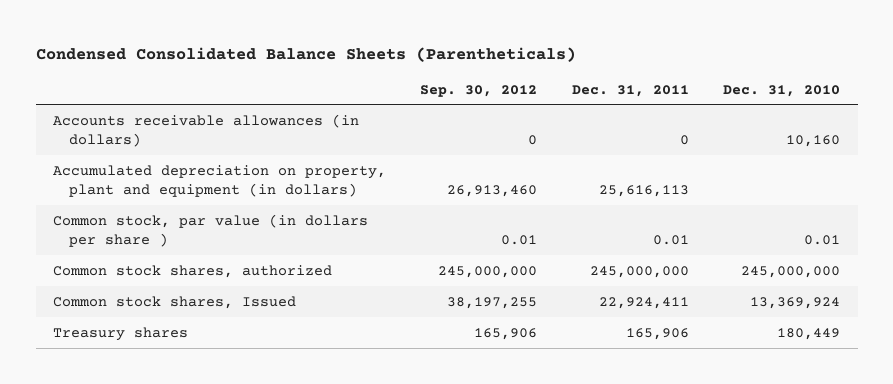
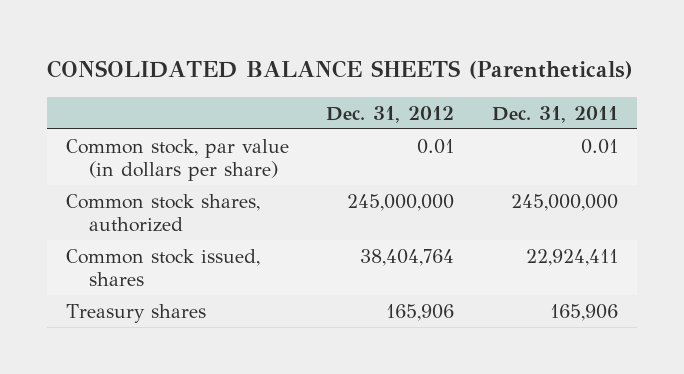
- Condensed Consolidated Balance Sheets (Parentheticals)
+ CONSOLIDATED BALANCE SHEETS (Parentheticals)
- | Sep. 30, 2012 | Dec. 31, 2011 | Dec. 31, 2010
+ | Dec. 31, 2012 | Dec. 31, 2011
- Accounts receivable allowances (in dollars) | 0 | 0 | 10,160
- Accumulated depreciation on property, plant and equipment (in dollars) | 26,913,460 | 25,616,113 |
- Common stock, par value (in dollars per share ) | 0.01 | 0.01 | 0.01
+ Common stock, par value (in dollars per share) | 0.01 | 0.01
- Common stock shares, Issued | 38,197,255 | 22,924,411 | 13,369,924
+ Common stock issued, shares | 38,404,764 | 22,924,411

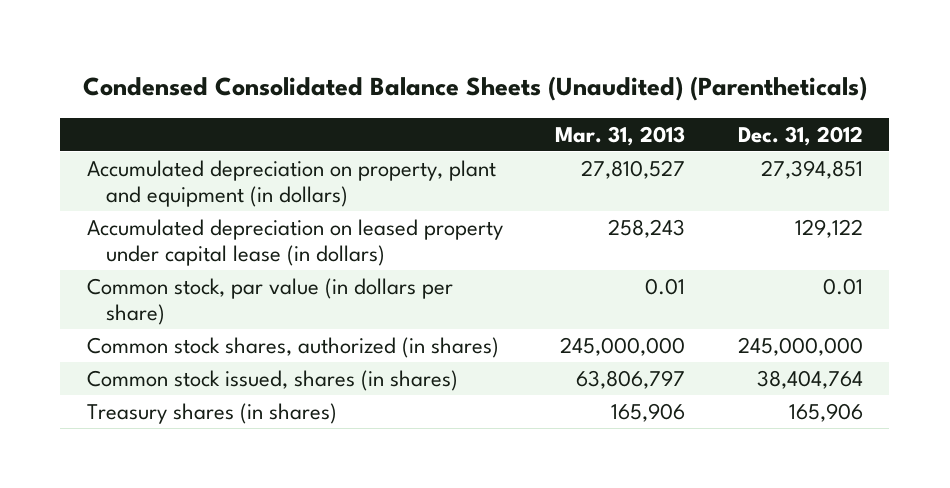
- CONSOLIDATED BALANCE SHEETS (Parentheticals)
+ Condensed Consolidated Balance Sheets (Unaudited) (Parentheticals)
- | Dec. 31, 2012 | Dec. 31, 2011
+ | Mar. 31, 2013 | Dec. 31, 2012
+ Accumulated depreciation on property, plant and equipment (in dollars) | 27,810,527 | 27,394,851
+ Accumulated depreciation on leased property under capital lease (in dollars) | 258,243 | 129,122
- Common stock shares, authorized | 245,000,000 | 245,000,000
- Common stock issued, shares | 38,404,764 | 22,924,411
- Treasury shares | 165,906 | 165,906
+ Common stock shares, authorized (in shares) | 245,000,000 | 245,000,000
+ Common stock issued, shares (in shares) | 63,806,797 | 38,404,764
+ Treasury shares (in shares) | 165,906 | 165,906

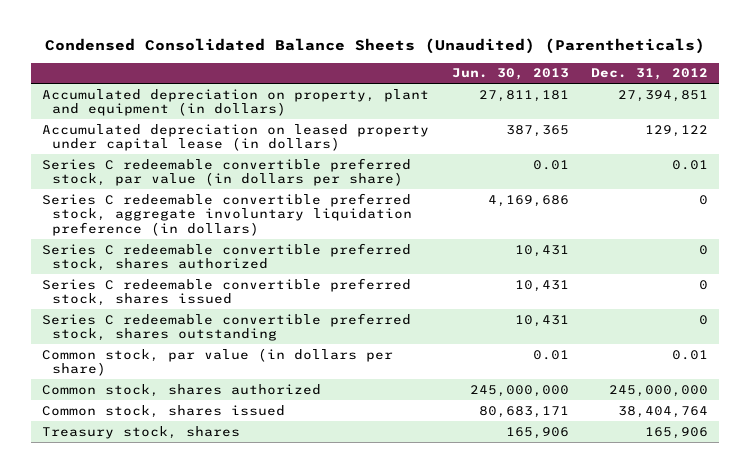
- | Mar. 31, 2013 | Dec. 31, 2012
+ | Jun. 30, 2013 | Dec. 31, 2012
+ Series C redeemable convertible preferred stock, par value (in dollars per share) | 0.01 | 0.01
+ Series C redeemable convertible preferred stock, aggregate involuntary liquidation preference (in dollars) | 4,169,686 | 0
+ Series C redeemable convertible preferred stock, shares authorized | 10,431 | 0
+ Series C redeemable convertible preferred stock, shares issued | 10,431 | 0
+ Series C redeemable convertible preferred stock, shares outstanding | 10,431 | 0
- Common stock shares, authorized (in shares) | 245,000,000 | 245,000,000
- Common stock issued, shares (in shares) | 63,806,797 | 38,404,764
- Treasury shares (in shares) | 165,906 | 165,906
+ Common stock, shares authorized | 245,000,000 | 245,000,000
+ Common stock, shares issued | 80,683,171 | 38,404,764
+ Treasury stock, shares | 165,906 | 165,906

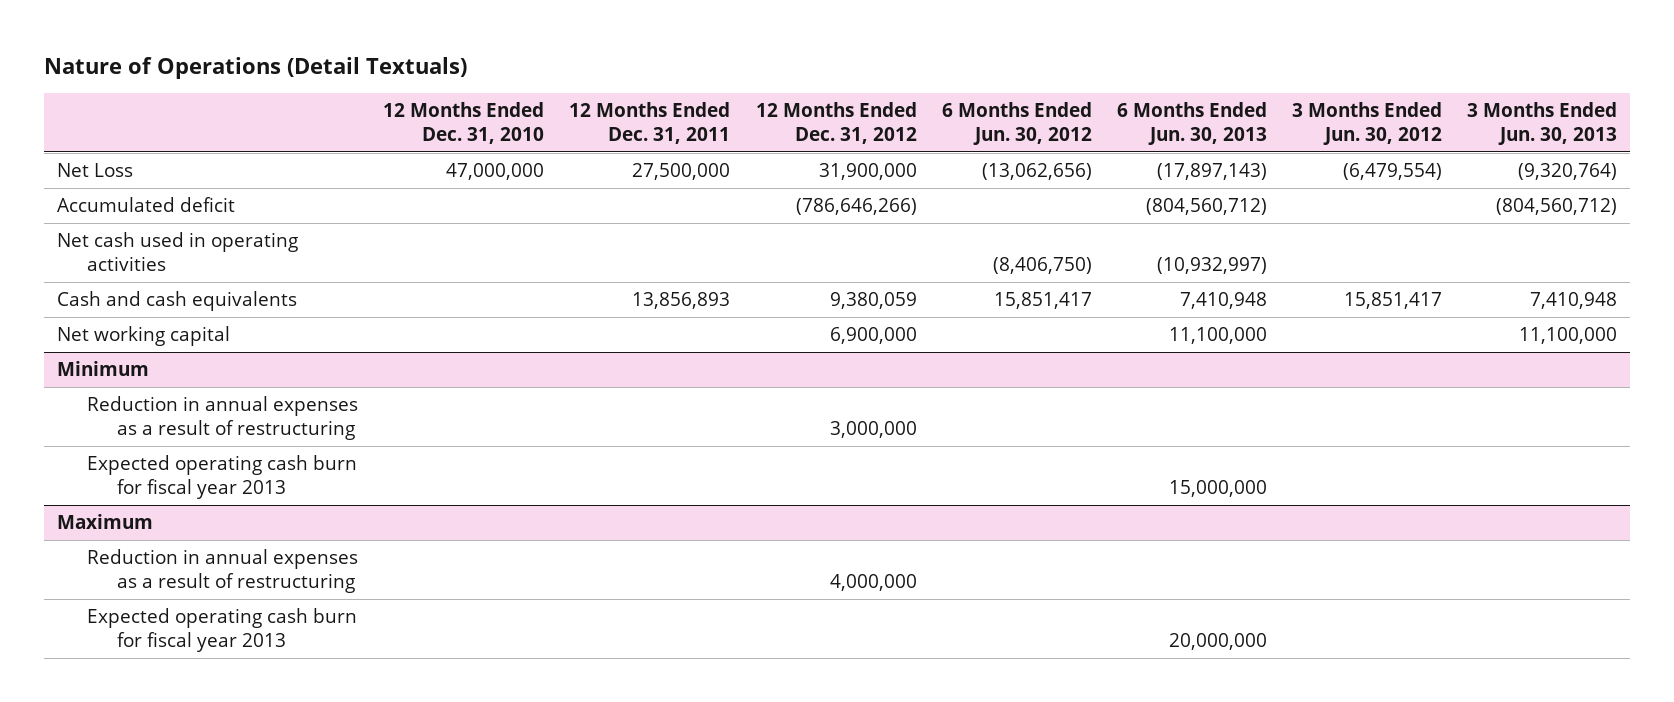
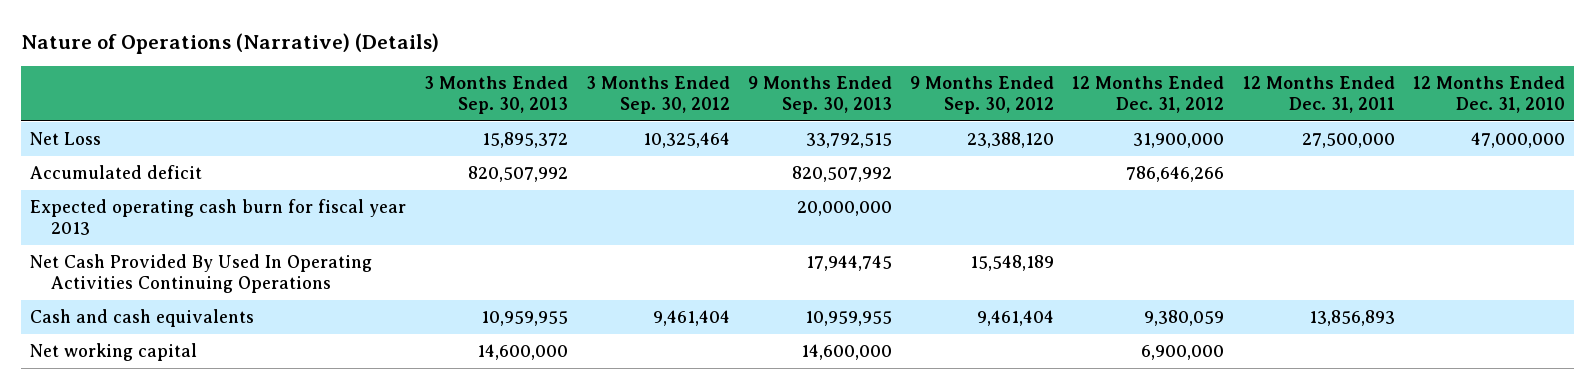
- Nature of Operations (Detail Textuals)
+ Nature of Operations (Narrative) (Details)
- | 12 Months Ended Dec. 31, 2010 | 12 Months Ended Dec. 31, 2011 | 12 Months Ended Dec. 31, 2012 | 6 Months Ended Jun. 30, 2012 | 6 Months Ended Jun. 30, 2013 | 3 Months Ended Jun. 30, 2012 | 3 Months Ended Jun. 30, 2013
+ | 3 Months Ended Sep. 30, 2013 | 3 Months Ended Sep. 30, 2012 | 9 Months Ended Sep. 30, 2013 | 9 Months Ended Sep. 30, 2012 | 12 Months Ended Dec. 31, 2012 | 12 Months Ended Dec. 31, 2011 | 12 Months Ended Dec. 31, 2010
- Accumulated deficit | | | (786,646,266) | | (804,560,712) | | (804,560,712)
- Net cash used in operating activities | | | | (8,406,750) | (10,932,997) | |
+ Accumulated deficit | 820,507,992 | | 820,507,992 | | 786,646,266 | |
+ Expected operating cash burn for fiscal year 2013 | | | 20,000,000 | | | |
+ Net Cash Provided By Used In Operating Activities Continuing Operations | | | 17,944,745 | 15,548,189 | | |
- Minimum
- Reduction in annual expenses as a result of restructuring | | | 3,000,000 | | | |
- Expected operating cash burn for fiscal year 2013 | | | | | 15,000,000 | |
- Maximum
- Reduction in annual expenses as a result of restructuring | | | 4,000,000 | | | |
- Expected operating cash burn for fiscal year 2013 | | | | | 20,000,000 | |

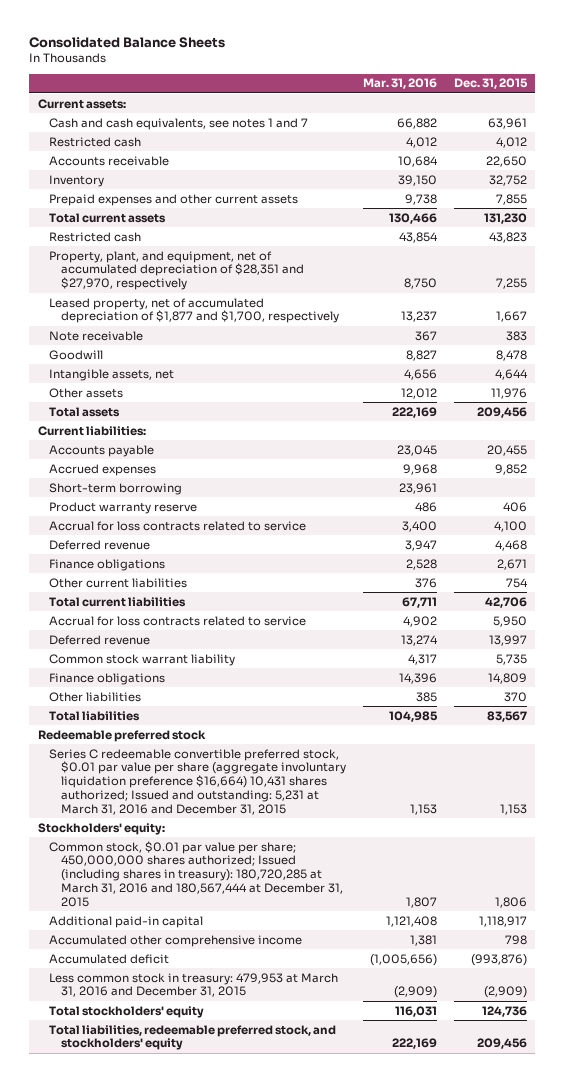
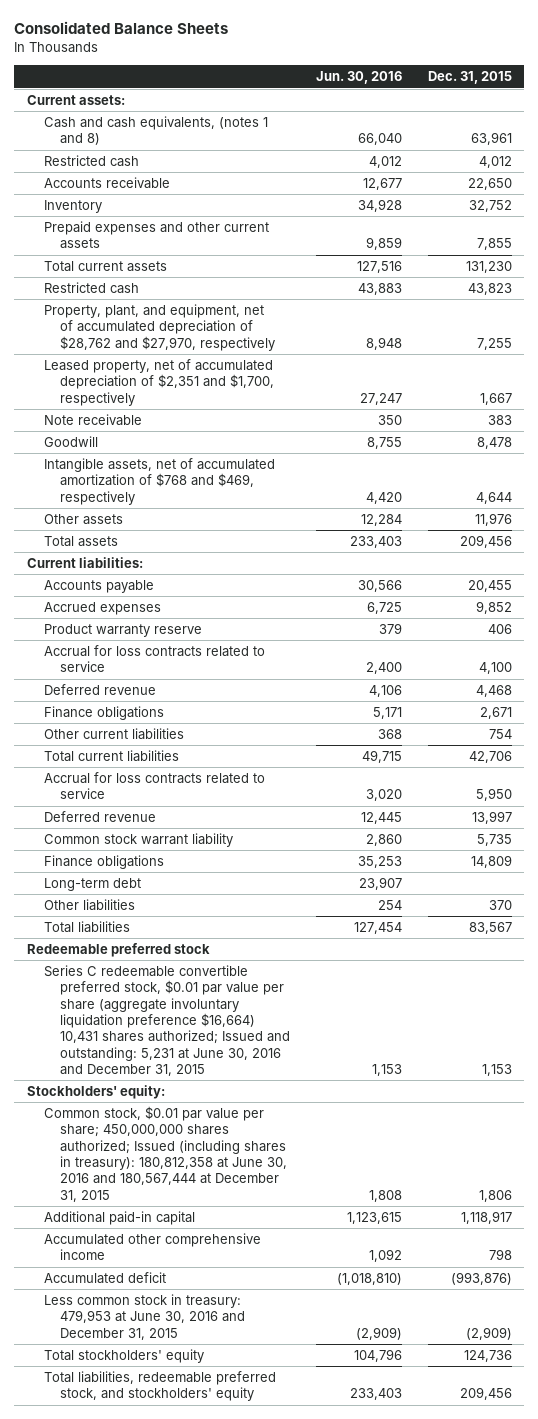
- | Mar. 31, 2016 | Dec. 31, 2015
+ | Jun. 30, 2016 | Dec. 31, 2015
- Cash and cash equivalents, see notes 1 and 7 | 66,882 | 63,961
+ Cash and cash equivalents, (notes 1 and 8) | 66,040 | 63,961
- Property, plant, and equipment, net of accumulated depreciation of $28,351 and $27,970, respectively | 8,750 | 7,255
- Leased property, net of accumulated depreciation of $1,877 and $1,700, respectively | 13,237 | 1,667
+ Property, plant, and equipment, net of accumulated depreciation of $28,762 and $27,970, respectively | 8,948 | 7,255
+ Leased property, net of accumulated depreciation of $2,351 and $1,700, respectively | 27,247 | 1,667
- Intangible assets, net | 4,656 | 4,644
+ Intangible assets, net of accumulated amortization of $768 and $469, respectively | 4,420 | 4,644
- Short-term borrowing | 23,961 |
+ Long-term debt | 23,907 |
- Series C redeemable convertible preferred stock, $0.01 par value per share (aggregate involuntary liquidation preference $16,664) 10,431 shares authorized; Issued and outstanding: 5,231 at March 31, 2016 and December 31, 2015 | 1,153 | 1,153
+ Series C redeemable convertible preferred stock, $0.01 par value per share (aggregate involuntary liquidation preference $16,664) 10,431 shares authorized; Issued and outstanding: 5,231 at June 30, 2016 and December 31, 2015 | 1,153 | 1,153
- Common stock, $0.01 par value per share; 450,000,000 shares authorized; Issued (including shares in treasury): 180,720,285 at March 31, 2016 and 180,567,444 at December 31, 2015 | 1,807 | 1,806
+ Common stock, $0.01 par value per share; 450,000,000 shares authorized; Issued (including shares in treasury): 180,812,358 at June 30, 2016 and 180,567,444 at December 31, 2015 | 1,808 | 1,806
- Less common stock in treasury: 479,953 at March 31, 2016 and December 31, 2015 | (2,909) | (2,909)
+ Less common stock in treasury: 479,953 at June 30, 2016 and December 31, 2015 | (2,909) | (2,909)

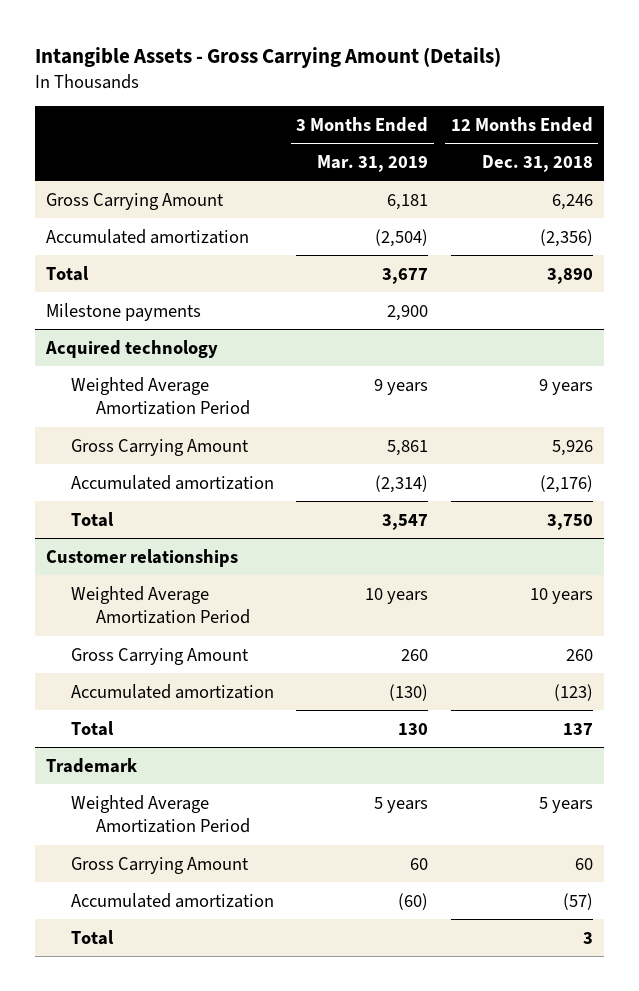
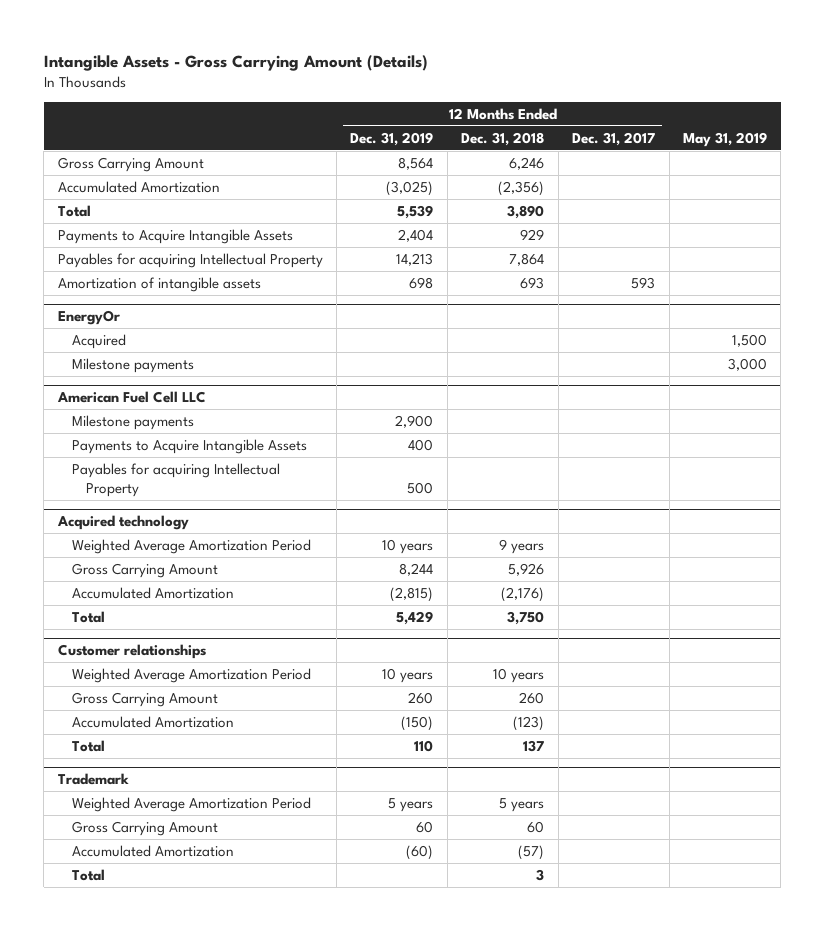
- | 3 Months Ended Mar. 31, 2019 | 12 Months Ended Dec. 31, 2018
+ | 12 Months Ended Dec. 31, 2019 | 12 Months Ended Dec. 31, 2018 | 12 Months Ended Dec. 31, 2017 | May 31, 2019
- Accumulated amortization | (2,504) | (2,356)
+ Accumulated Amortization | (3,025) | (2,356) | |
+ Payments to Acquire Intangible Assets | 2,404 | 929 | |
+ Payables for acquiring Intellectual Property | 14,213 | 7,864 | |
+ Amortization of intangible assets | 698 | 693 | 593 |
+ EnergyOr
+ Acquired | | | | 1,500
+ American Fuel Cell LLC
+ Milestone payments | 2,900 | | |
+ Payments to Acquire Intangible Assets | 400 | | |
+ Payables for acquiring Intellectual Property | 500 | | |
@ Acquired technology
- Accumulated amortization | (2,314) | (2,176)
+ Accumulated Amortization | (2,815) | (2,176) | |
@ Customer relationships
- Accumulated amortization | (130) | (123)
+ Accumulated Amortization | (150) | (123) | |
@ Trademark
- Accumulated amortization | (60) | (57)
+ Accumulated Amortization | (60) | (57) | |

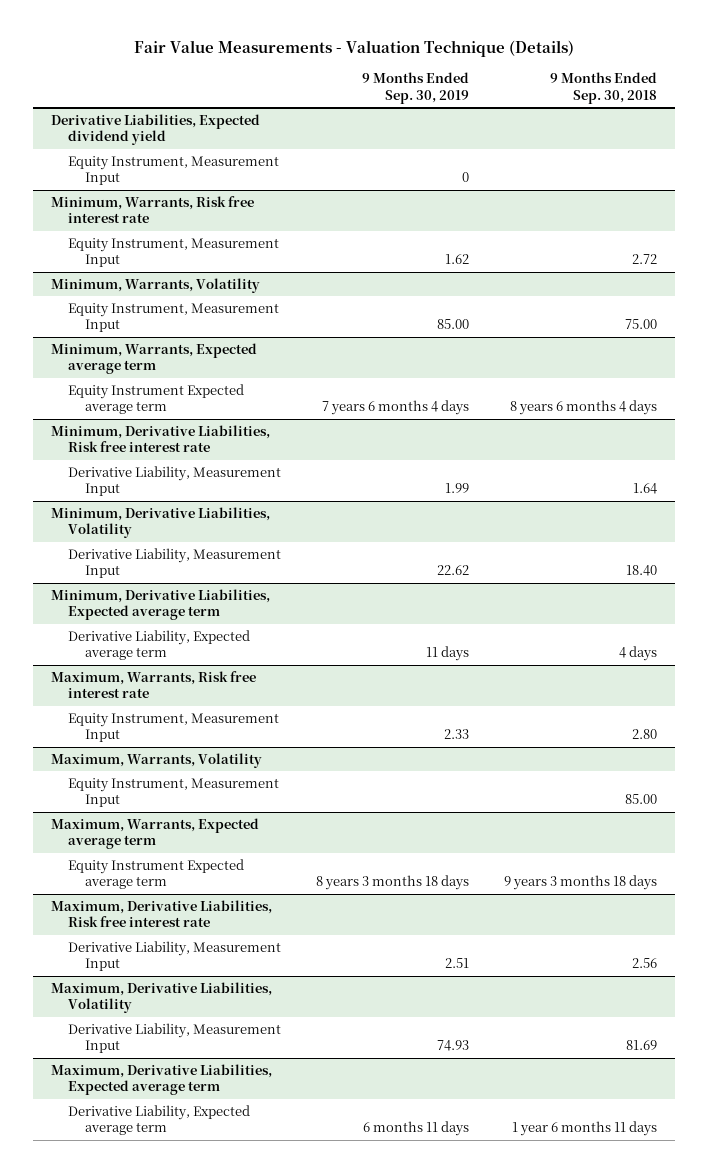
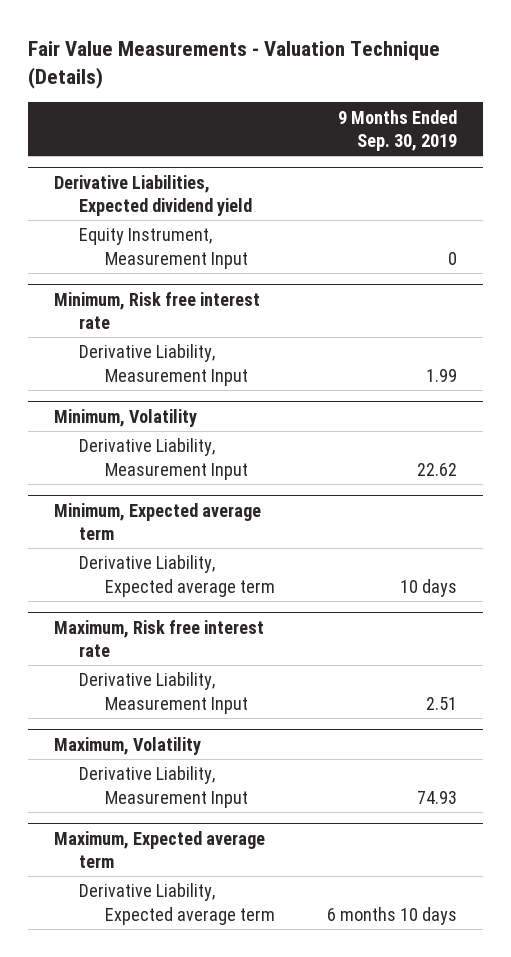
- | 9 Months Ended Sep. 30, 2019 | 9 Months Ended Sep. 30, 2018
+ | 9 Months Ended Sep. 30, 2019
- Minimum, Warrants, Risk free interest rate
- Equity Instrument, Measurement Input | 1.62 | 2.72
- Minimum, Warrants, Volatility
- Equity Instrument, Measurement Input | 85.00 | 75.00
- Minimum, Warrants, Expected average term
- Equity Instrument Expected average term | 7 years 6 months 4 days | 8 years 6 months 4 days
- Minimum, Derivative Liabilities, Risk free interest rate
+ Minimum, Risk free interest rate
- Minimum, Derivative Liabilities, Volatility
+ Minimum, Volatility
- Minimum, Derivative Liabilities, Expected average term
- Derivative Liability, Expected average term | 11 days | 4 days
- Maximum, Warrants, Risk free interest rate
- Equity Instrument, Measurement Input | 2.33 | 2.80
- Maximum, Warrants, Volatility
- Equity Instrument, Measurement Input | | 85.00
- Maximum, Warrants, Expected average term
- Equity Instrument Expected average term | 8 years 3 months 18 days | 9 years 3 months 18 days
- Maximum, Derivative Liabilities, Risk free interest rate
+ Minimum, Expected average term
+ Derivative Liability, Expected average term | 10 days
+ Maximum, Risk free interest rate
- Maximum, Derivative Liabilities, Volatility
+ Maximum, Volatility
- Maximum, Derivative Liabilities, Expected average term
- Derivative Liability, Expected average term | 6 months 11 days | 1 year 6 months 11 days
+ Maximum, Expected average term
+ Derivative Liability, Expected average term | 6 months 10 days

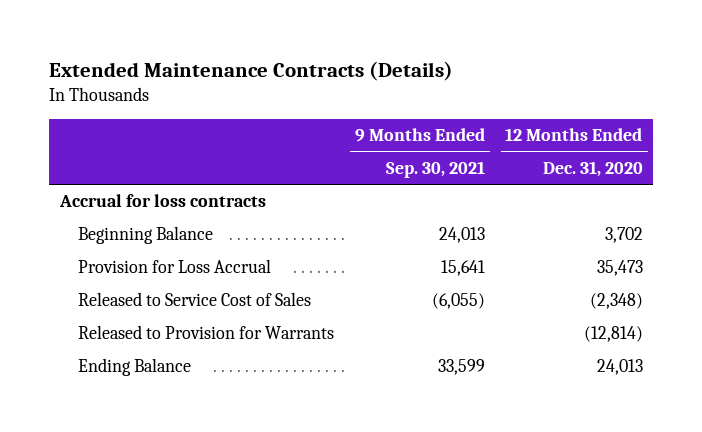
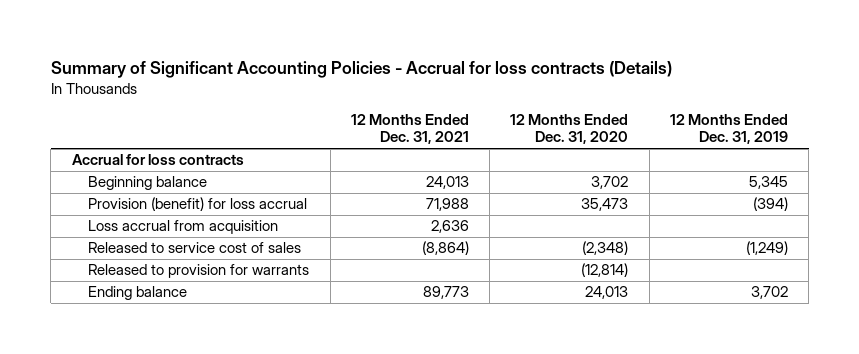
- Extended Maintenance Contracts (Details)
+ Summary of Significant Accounting Policies - Accrual for loss contracts (Details)
- | 9 Months Ended Sep. 30, 2021 | 12 Months Ended Dec. 31, 2020
+ | 12 Months Ended Dec. 31, 2021 | 12 Months Ended Dec. 31, 2020 | 12 Months Ended Dec. 31, 2019
- Beginning Balance | 24,013 | 3,702
- Provision for Loss Accrual | 15,641 | 35,473
- Released to Service Cost of Sales | (6,055) | (2,348)
- Released to Provision for Warrants | | (12,814)
- Ending Balance | 33,599 | 24,013
+ Beginning balance | 24,013 | 3,702 | 5,345
+ Provision (benefit) for loss accrual | 71,988 | 35,473 | (394)
+ Loss accrual from acquisition | 2,636 | |
+ Released to service cost of sales | (8,864) | (2,348) | (1,249)
+ Released to provision for warrants | | (12,814) |
+ Ending balance | 89,773 | 24,013 | 3,702

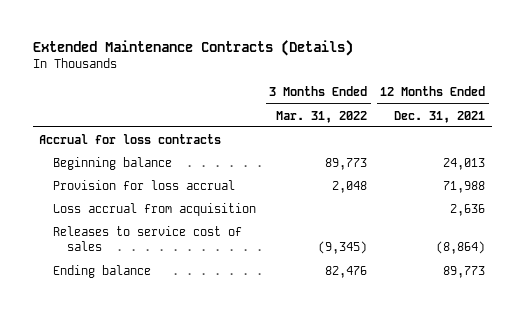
- Summary of Significant Accounting Policies - Accrual for loss contracts (Details)
+ Extended Maintenance Contracts (Details)
- | 12 Months Ended Dec. 31, 2021 | 12 Months Ended Dec. 31, 2020 | 12 Months Ended Dec. 31, 2019
+ | 3 Months Ended Mar. 31, 2022 | 12 Months Ended Dec. 31, 2021
- Provision (benefit) for loss accrual | 71,988 | 35,473 | (394)
+ Provision for loss accrual | 2,048 | 71,988
- Released to service cost of sales | (8,864) | (2,348) | (1,249)
- Released to provision for warrants | | (12,814) |
+ Releases to service cost of sales | (9,345) | (8,864)

